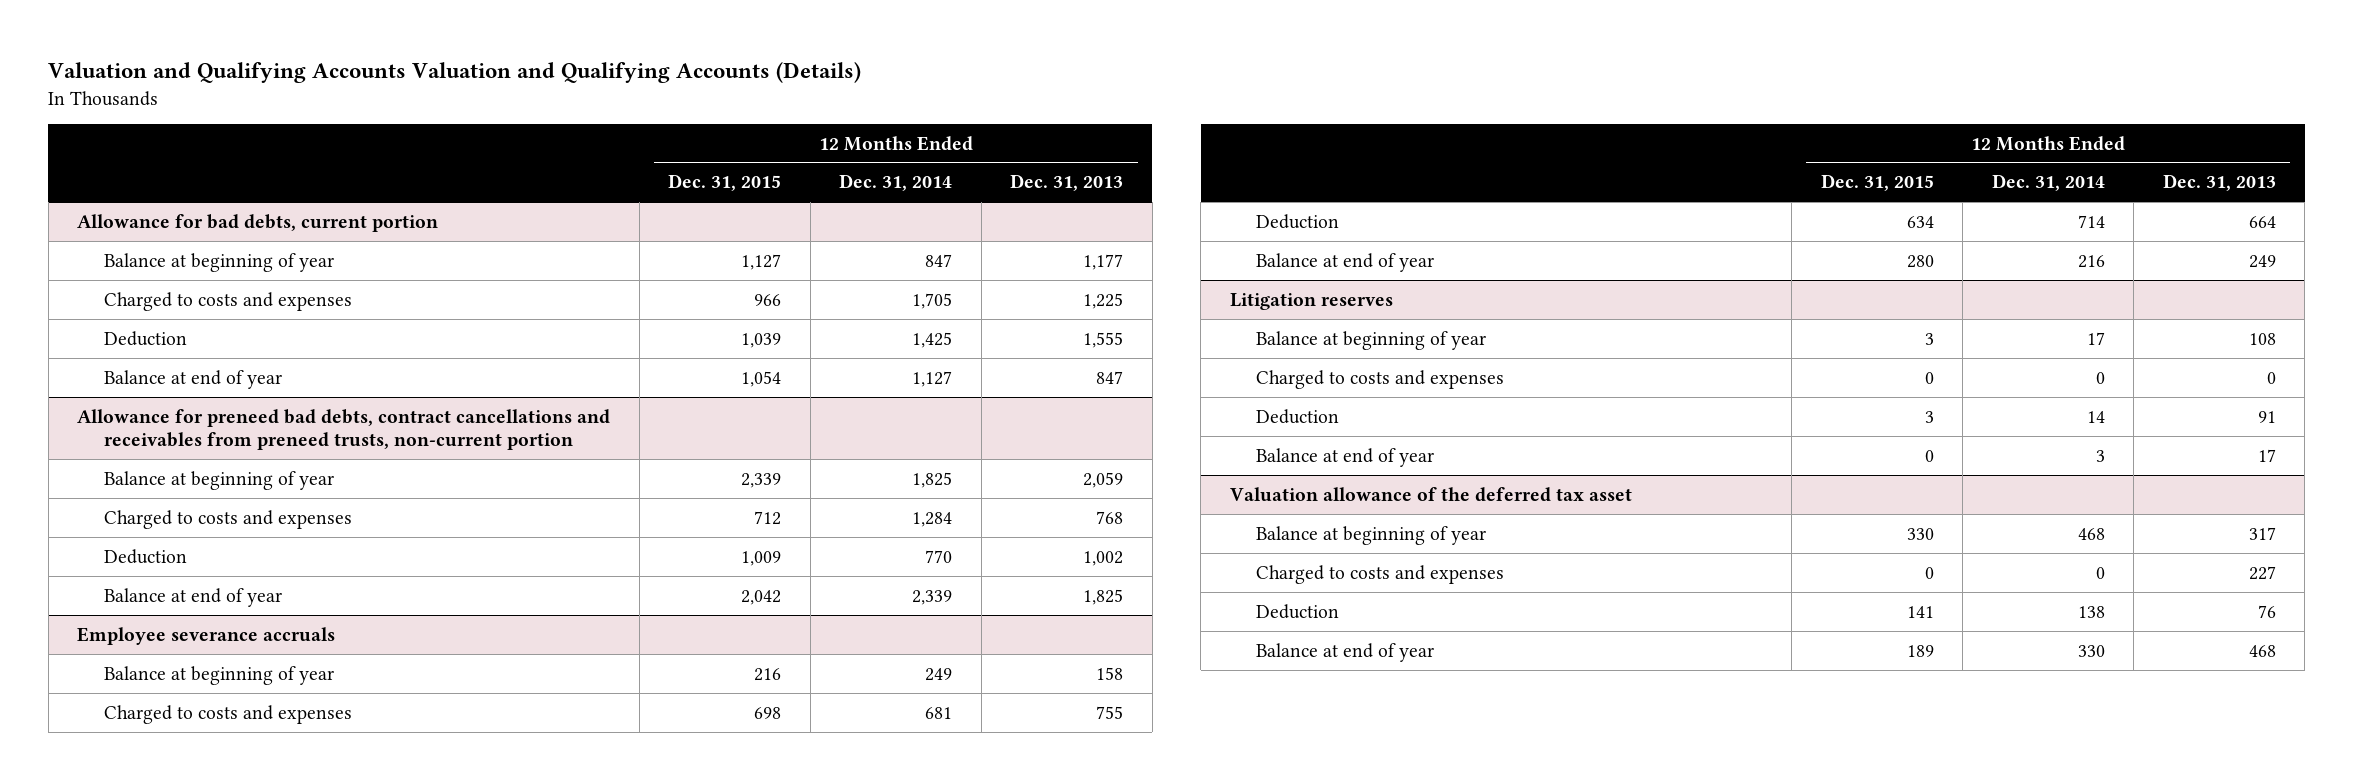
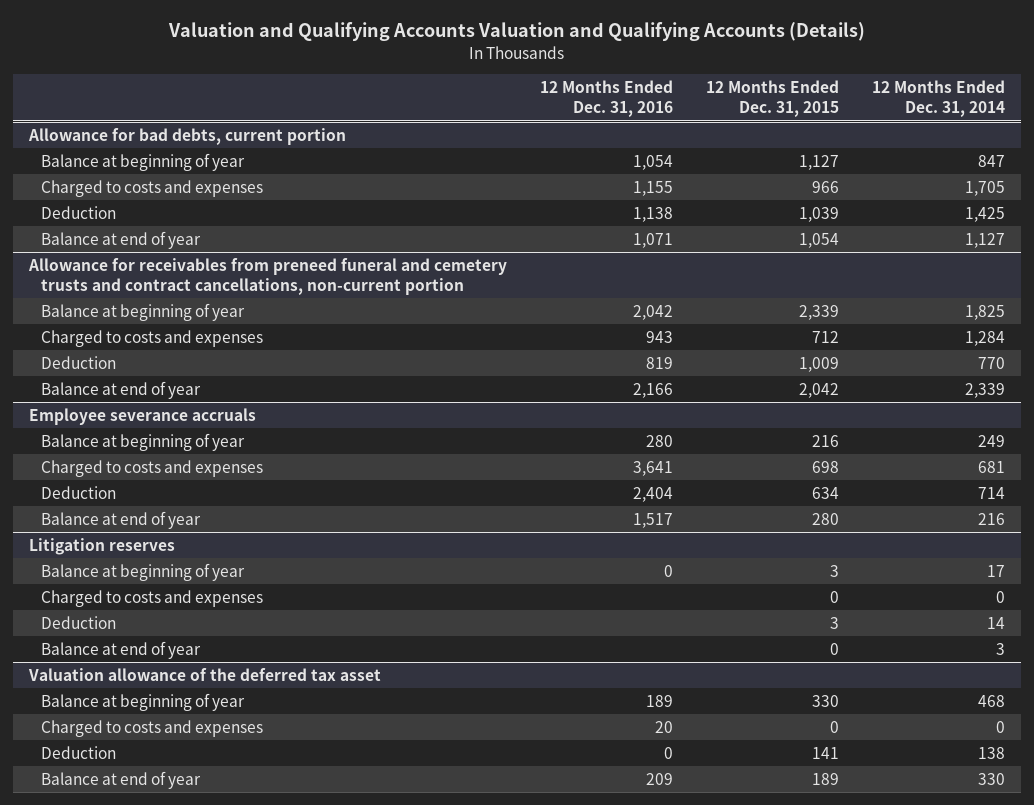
- | 12 Months Ended Dec. 31, 2015 | 12 Months Ended Dec. 31, 2014 | 12 Months Ended Dec. 31, 2013
+ | 12 Months Ended Dec. 31, 2016 | 12 Months Ended Dec. 31, 2015 | 12 Months Ended Dec. 31, 2014
- Allowance for preneed bad debts, contract cancellations and receivables from preneed trusts, non-current portion
+ Allowance for receivables from preneed funeral and cemetery trusts and contract cancellations, non-current portion

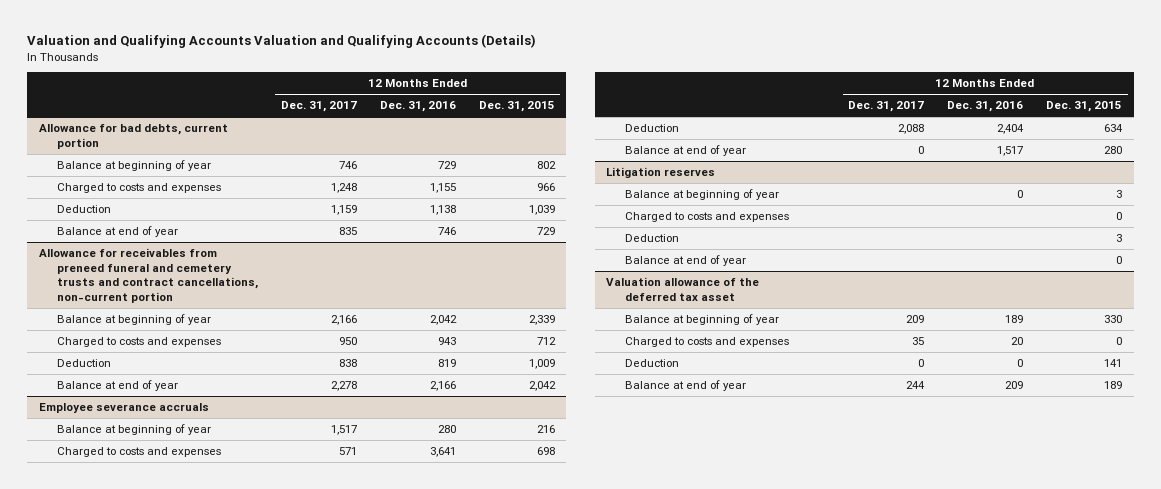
- | 12 Months Ended Dec. 31, 2016 | 12 Months Ended Dec. 31, 2015 | 12 Months Ended Dec. 31, 2014
+ | 12 Months Ended Dec. 31, 2017 | 12 Months Ended Dec. 31, 2016 | 12 Months Ended Dec. 31, 2015
@ Allowance for bad debts, current portion
- Balance at beginning of year | 1,054 | 1,127 | 847
+ Balance at beginning of year | 746 | 729 | 802
- Balance at end of year | 1,071 | 1,054 | 1,127
+ Balance at end of year | 835 | 746 | 729

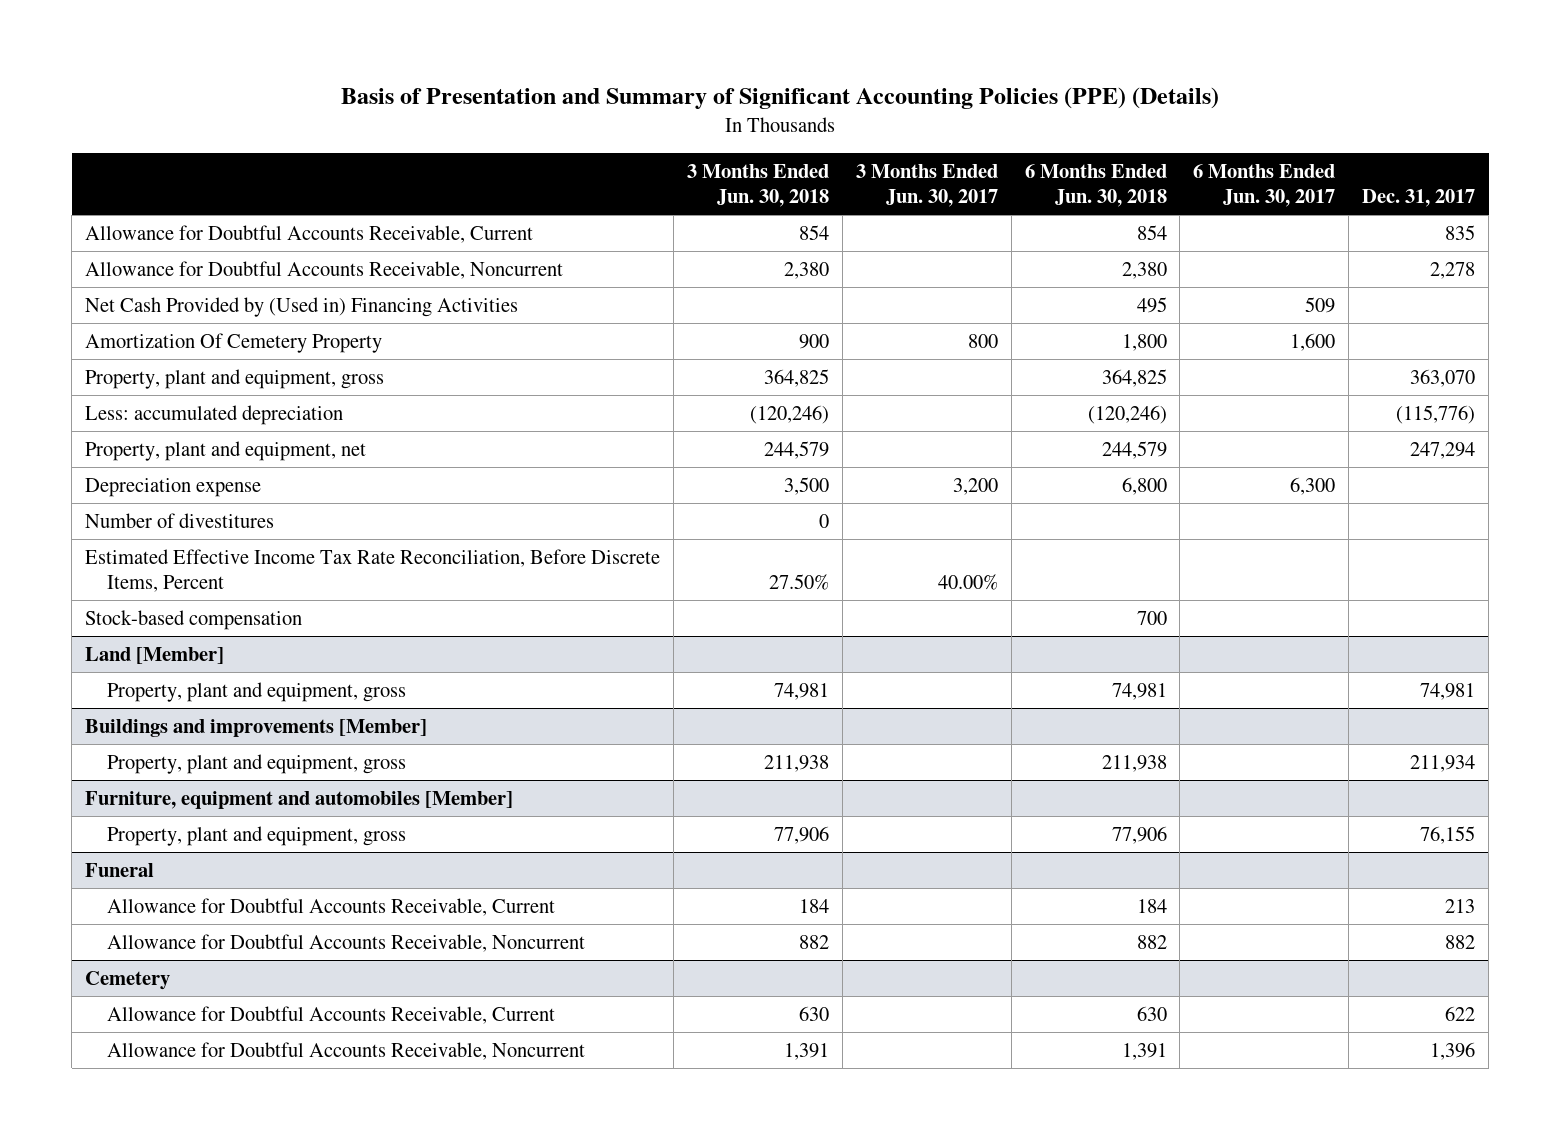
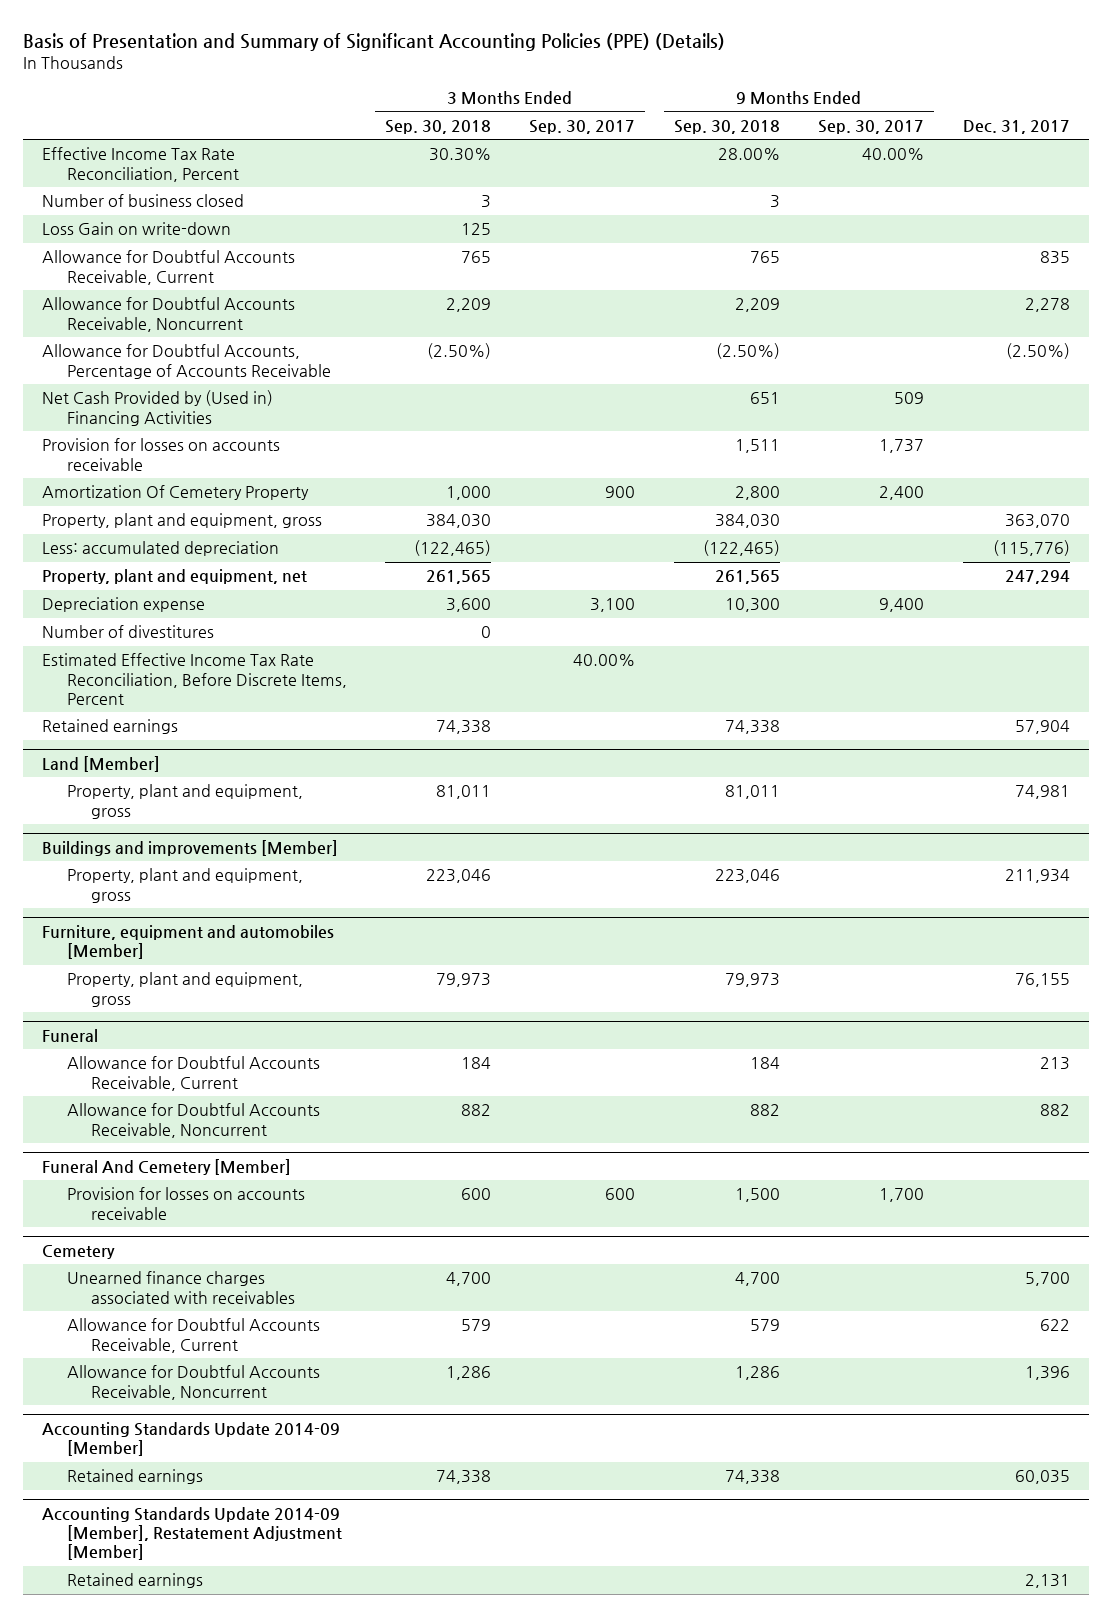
- | 3 Months Ended Jun. 30, 2018 | 3 Months Ended Jun. 30, 2017 | 6 Months Ended Jun. 30, 2018 | 6 Months Ended Jun. 30, 2017 | Dec. 31, 2017
+ | 3 Months Ended Sep. 30, 2018 | 3 Months Ended Sep. 30, 2017 | 9 Months Ended Sep. 30, 2018 | 9 Months Ended Sep. 30, 2017 | Dec. 31, 2017
+ Effective Income Tax Rate Reconciliation, Percent | 30.30% | | 28.00% | 40.00% |
+ Number of business closed | 3 | | 3 | |
+ Loss Gain on write-down | 125 | | | |
+ Allowance for Doubtful Accounts, Percentage of Accounts Receivable | (2.50%) | | (2.50%) | | (2.50%)
+ Provision for losses on accounts receivable | | | 1,511 | 1,737 |
- Stock-based compensation | | | 700 | |
+ Retained earnings | 74,338 | | 74,338 | | 57,904
+ Funeral And Cemetery [Member]
+ Provision for losses on accounts receivable | 600 | 600 | 1,500 | 1,700 |
@ Cemetery
+ Unearned finance charges associated with receivables | 4,700 | | 4,700 | | 5,700
+ Accounting Standards Update 2014-09 [Member]
+ Retained earnings | 74,338 | | 74,338 | | 60,035
+ Accounting Standards Update 2014-09 [Member], Restatement Adjustment [Member]
+ Retained earnings | | | | | 2,131

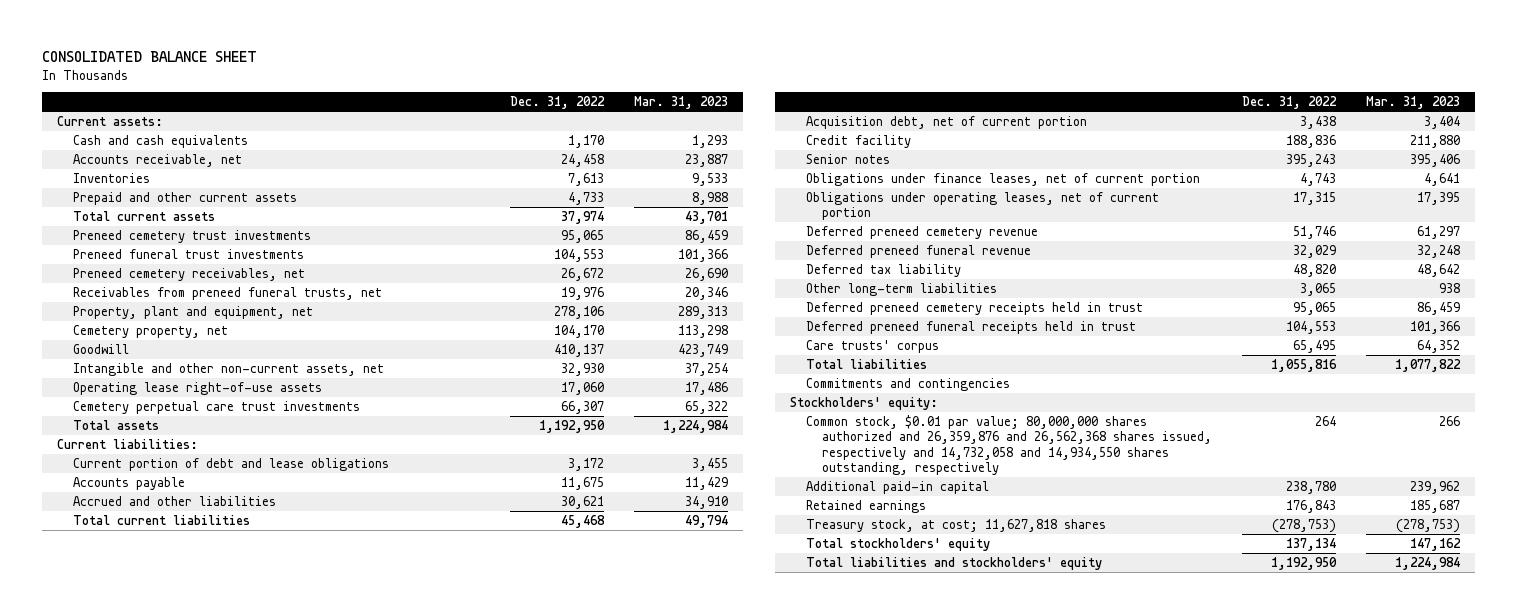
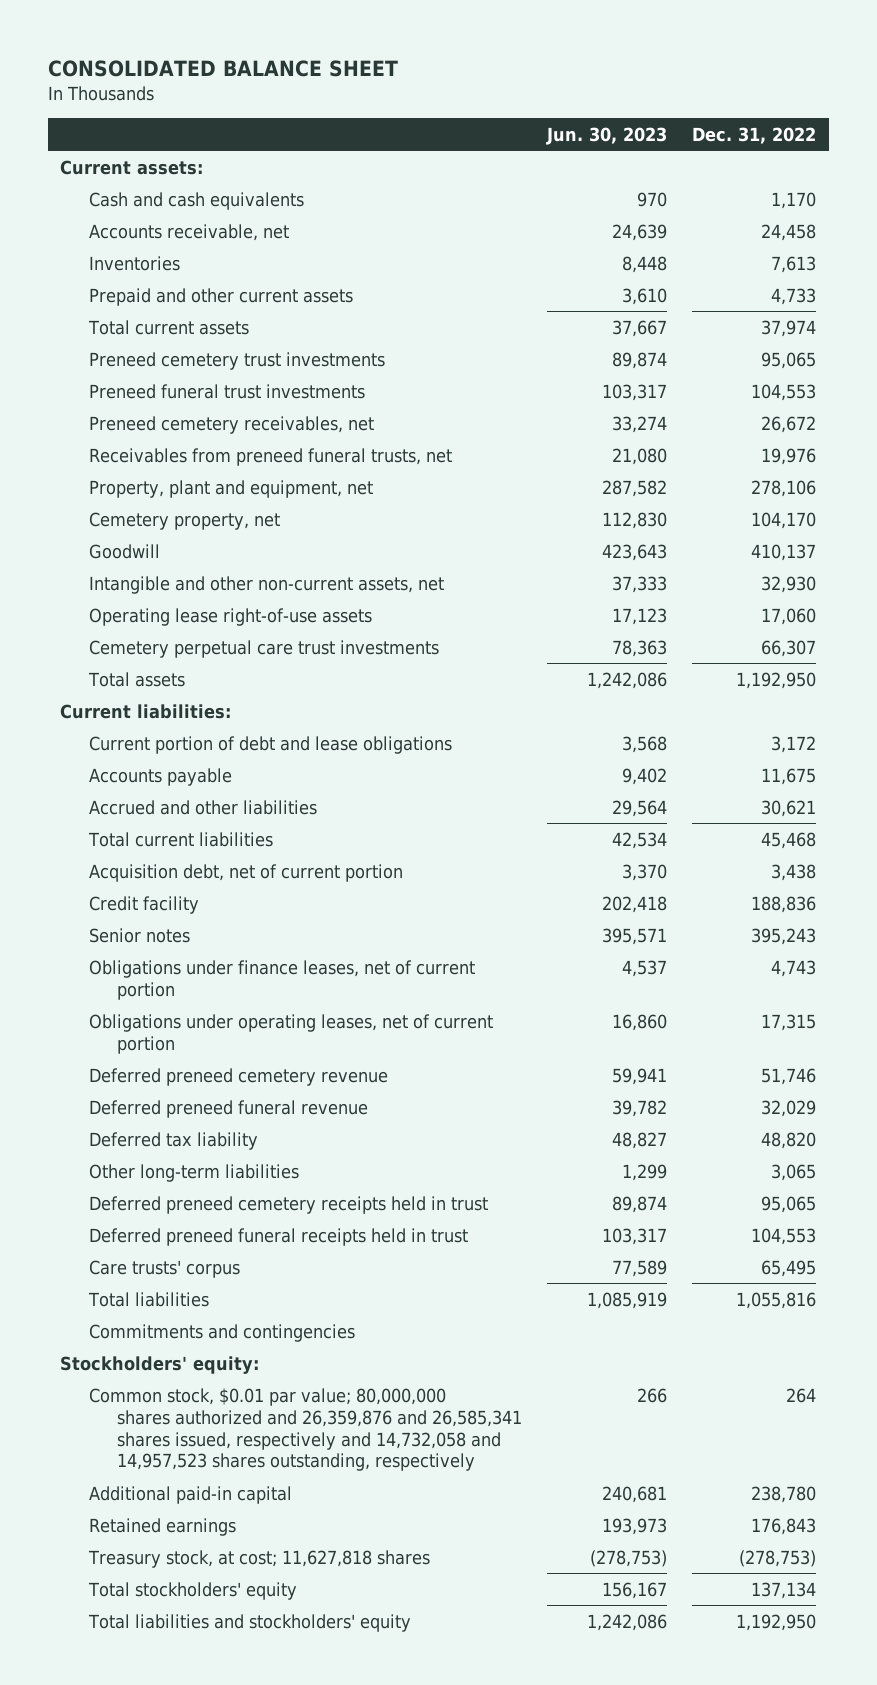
- | Dec. 31, 2022 | Mar. 31, 2023
+ | Jun. 30, 2023 | Dec. 31, 2022
- Common stock, $0.01 par value; 80,000,000 shares authorized and 26,359,876 and 26,562,368 shares issued, respectively and 14,732,058 and 14,934,550 shares outstanding, respectively | 264 | 266
+ Common stock, $0.01 par value; 80,000,000 shares authorized and 26,359,876 and 26,585,341 shares issued, respectively and 14,732,058 and 14,957,523 shares outstanding, respectively | 266 | 264

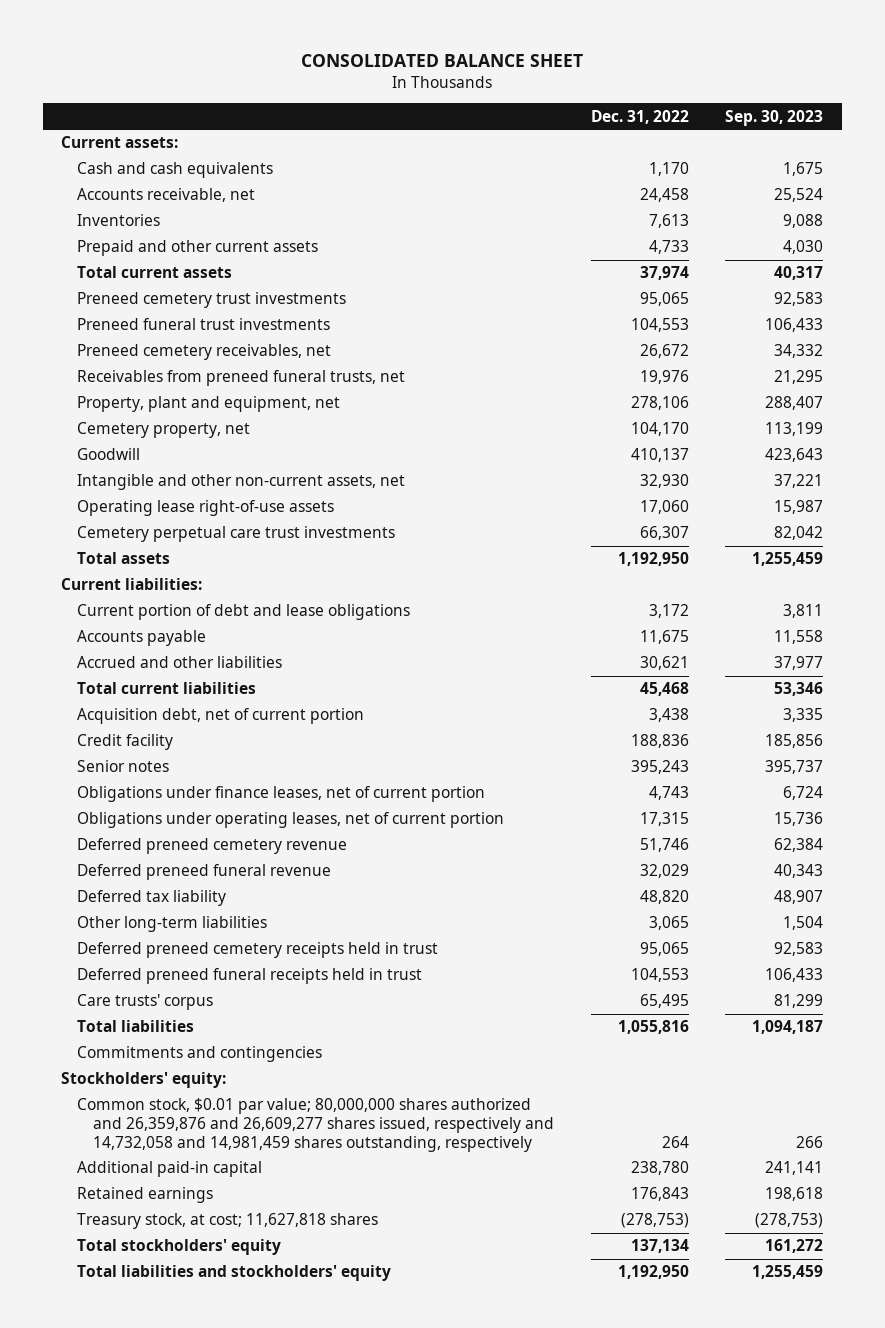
- | Jun. 30, 2023 | Dec. 31, 2022
+ | Dec. 31, 2022 | Sep. 30, 2023
- Common stock, $0.01 par value; 80,000,000 shares authorized and 26,359,876 and 26,585,341 shares issued, respectively and 14,732,058 and 14,957,523 shares outstanding, respectively | 266 | 264
+ Common stock, $0.01 par value; 80,000,000 shares authorized and 26,359,876 and 26,609,277 shares issued, respectively and 14,732,058 and 14,981,459 shares outstanding, respectively | 264 | 266

